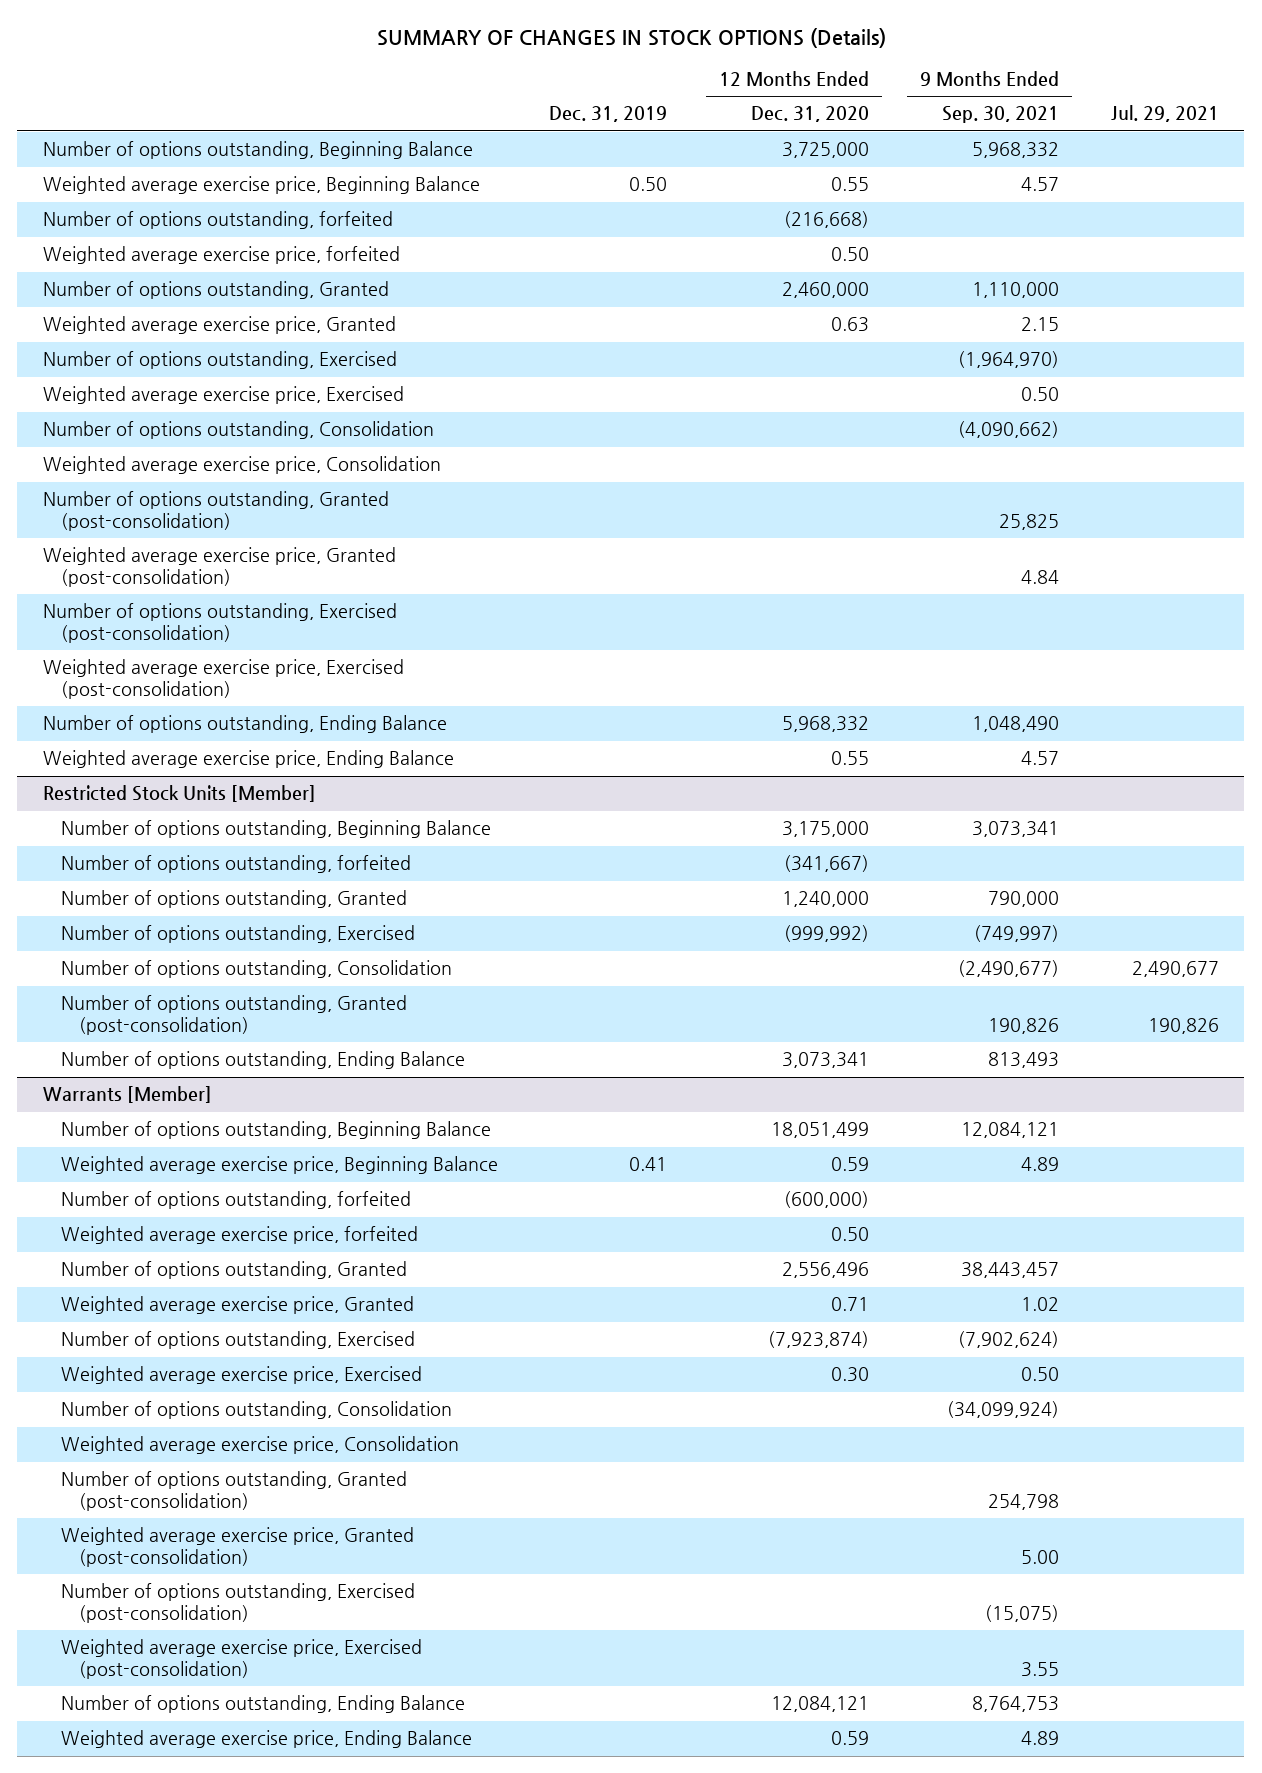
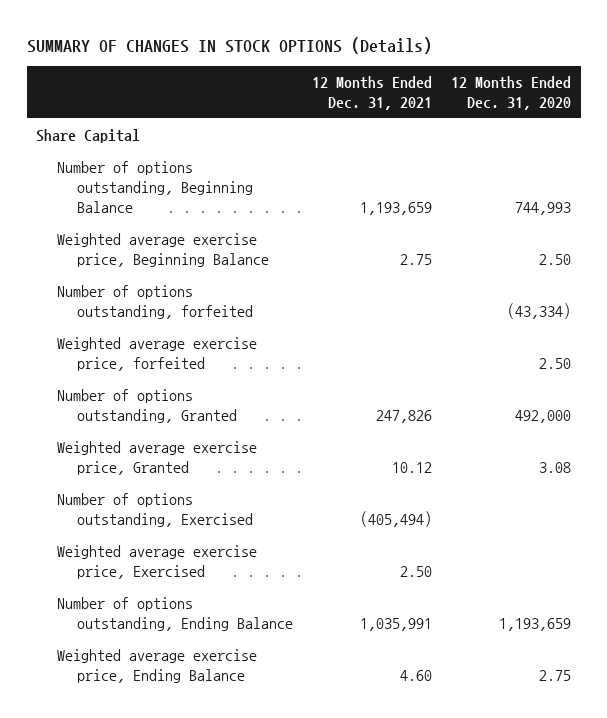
- | Dec. 31, 2019 | 12 Months Ended Dec. 31, 2020 | 9 Months Ended Sep. 30, 2021 | Jul. 29, 2021
+ | 12 Months Ended Dec. 31, 2021 | 12 Months Ended Dec. 31, 2020
- Number of options outstanding, Beginning Balance | | 3,725,000 | 5,968,332 |
- Weighted average exercise price, Beginning Balance | 0.50 | 0.55 | 4.57 |
- Number of options outstanding, forfeited | | (216,668) | |
- Weighted average exercise price, forfeited | | 0.50 | |
- Number of options outstanding, Granted | | 2,460,000 | 1,110,000 |
- Weighted average exercise price, Granted | | 0.63 | 2.15 |
+ Share Capital
+ Number of options outstanding, Beginning Balance | 1,193,659 | 744,993
+ Weighted average exercise price, Beginning Balance | 2.75 | 2.50
+ Number of options outstanding, forfeited | | (43,334)
+ Weighted average exercise price, forfeited | | 2.50
+ Number of options outstanding, Granted | 247,826 | 492,000
+ Weighted average exercise price, Granted | 10.12 | 3.08
- Number of options outstanding, Consolidation | | | (4,090,662) |
- Weighted average exercise price, Consolidation
- Number of options outstanding, Granted (post-consolidation) | | | 25,825 |
- Weighted average exercise price, Granted (post-consolidation) | | | 4.84 |
- Number of options outstanding, Exercised (post-consolidation)
- Weighted average exercise price, Exercised (post-consolidation)
- Number of options outstanding, Ending Balance | | 5,968,332 | 1,048,490 |
- Weighted average exercise price, Ending Balance | | 0.55 | 4.57 |
- Restricted Stock Units [Member]
- Number of options outstanding, Beginning Balance | | 3,175,000 | 3,073,341 |
- Number of options outstanding, forfeited | | (341,667) | |
- Number of options outstanding, Granted | | 1,240,000 | 790,000 |
- Number of options outstanding, Exercised | | (999,992) | (749,997) |
- Number of options outstanding, Consolidation | | | (2,490,677) | 2,490,677
- Number of options outstanding, Granted (post-consolidation) | | | 190,826 | 190,826
- Number of options outstanding, Ending Balance | | 3,073,341 | 813,493 |
- Warrants [Member]
- Number of options outstanding, Beginning Balance | | 18,051,499 | 12,084,121 |
- Weighted average exercise price, Beginning Balance | 0.41 | 0.59 | 4.89 |
- Number of options outstanding, forfeited | | (600,000) | |
- Weighted average exercise price, forfeited | | 0.50 | |
- Number of options outstanding, Granted | | 2,556,496 | 38,443,457 |
- Weighted average exercise price, Granted | | 0.71 | 1.02 |
- Number of options outstanding, Exercised | | (7,923,874) | (7,902,624) |
- Weighted average exercise price, Exercised | | 0.30 | 0.50 |
- Number of options outstanding, Consolidation | | | (34,099,924) |
- Weighted average exercise price, Consolidation
- Number of options outstanding, Granted (post-consolidation) | | | 254,798 |
- Weighted average exercise price, Granted (post-consolidation) | | | 5.00 |
- Number of options outstanding, Exercised (post-consolidation) | | | (15,075) |
- Weighted average exercise price, Exercised (post-consolidation) | | | 3.55 |
- Number of options outstanding, Ending Balance | | 12,084,121 | 8,764,753 |
- Weighted average exercise price, Ending Balance | | 0.59 | 4.89 |
+ Number of options outstanding, Ending Balance | 1,035,991 | 1,193,659
+ Weighted average exercise price, Ending Balance | 4.60 | 2.75

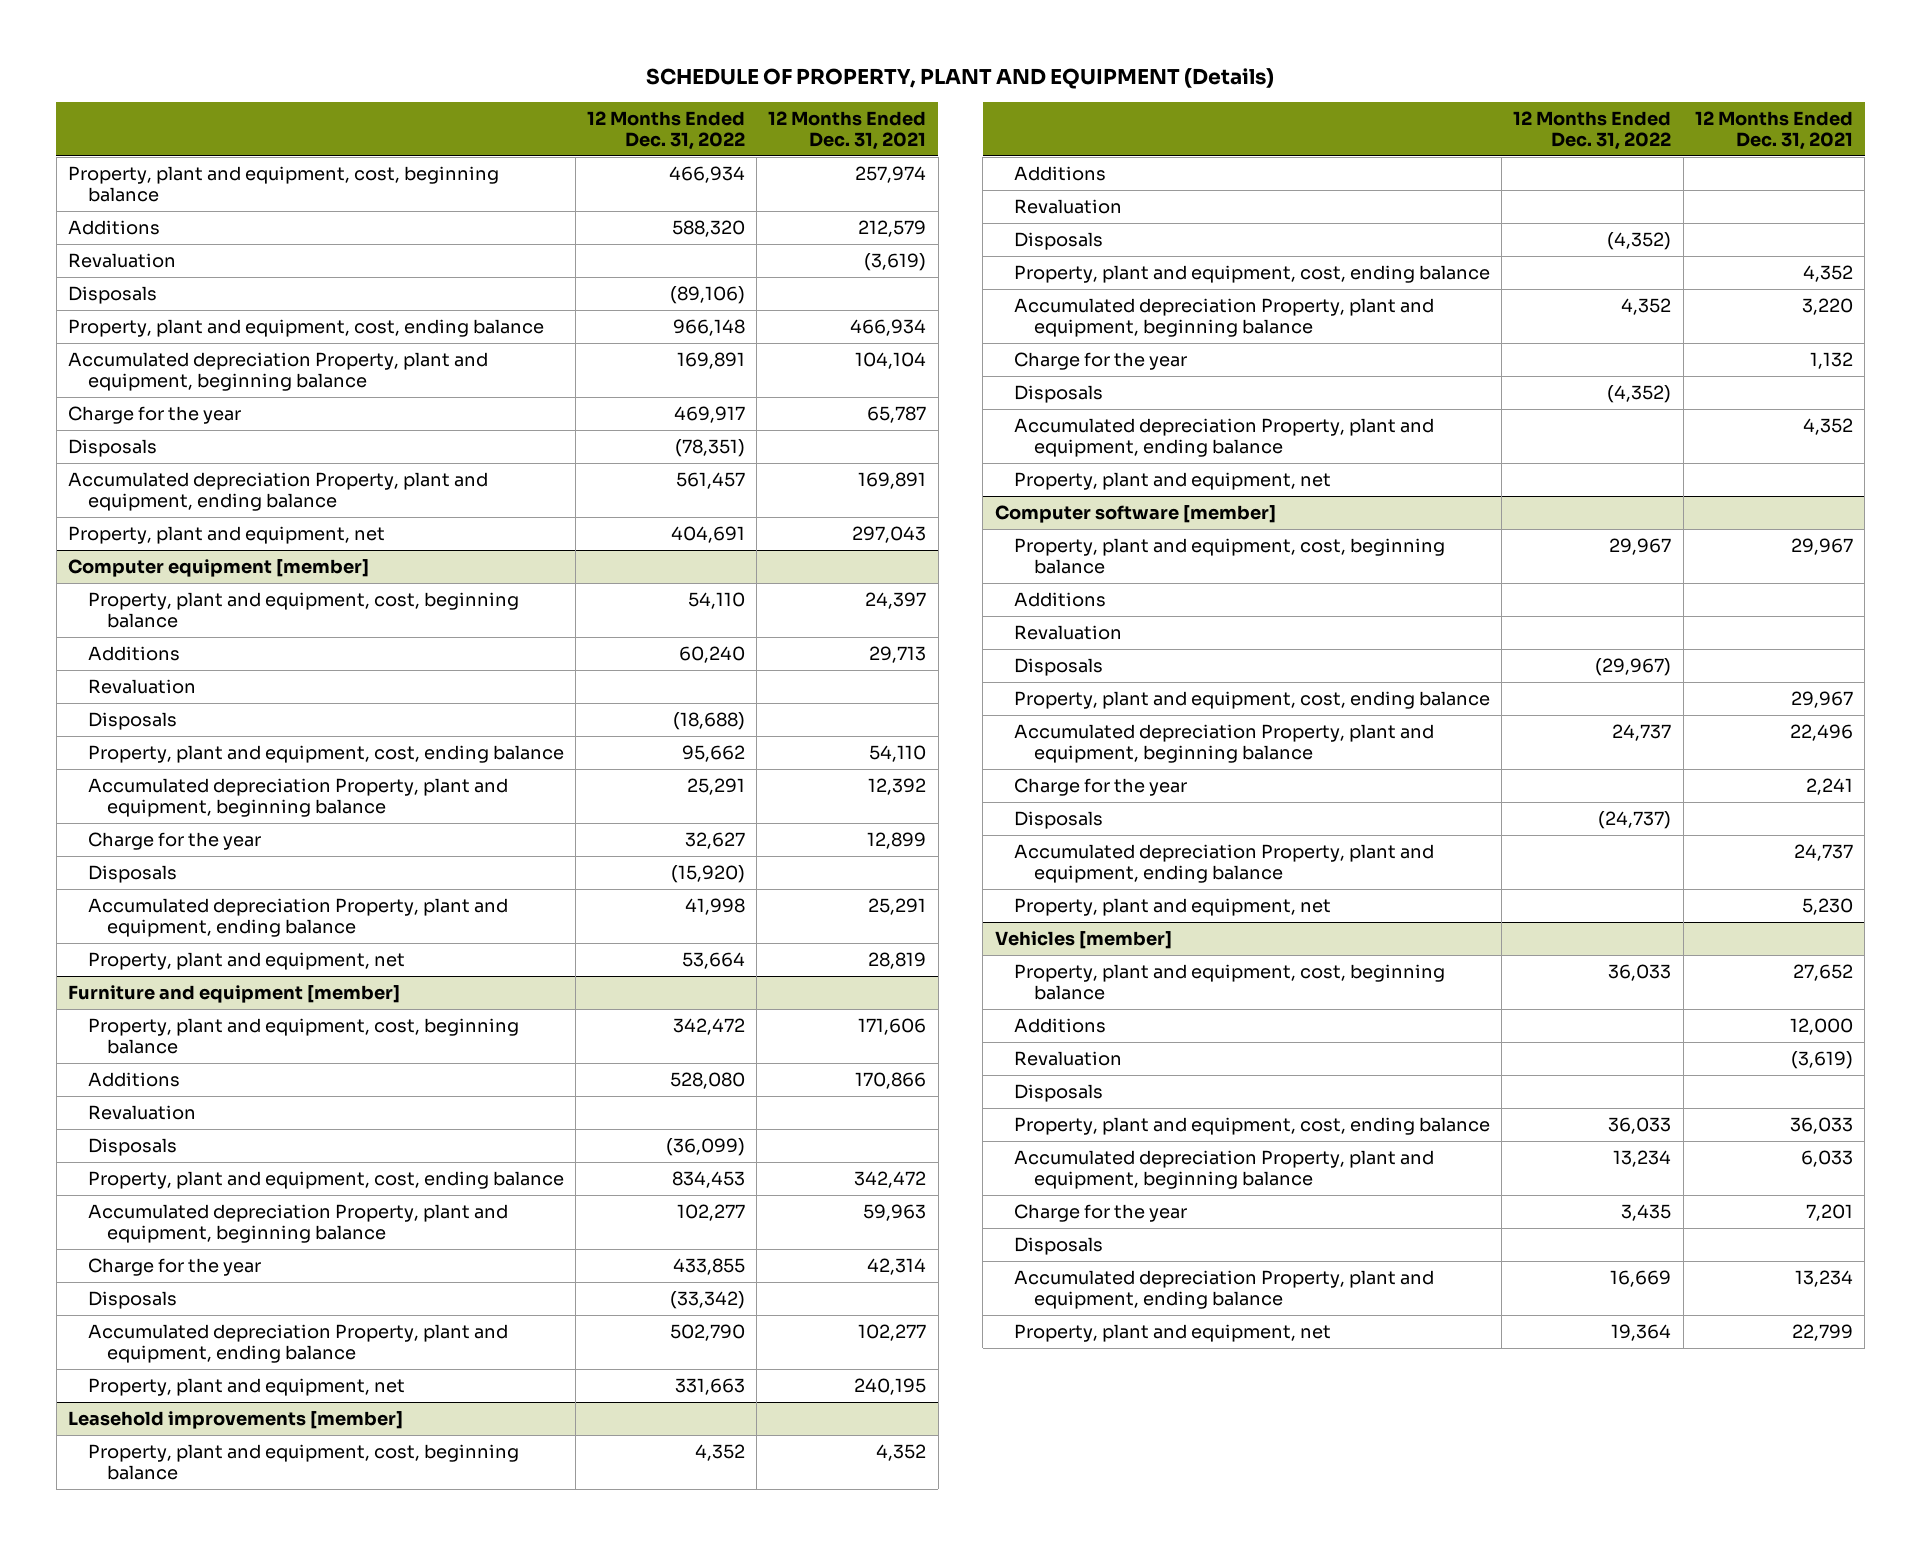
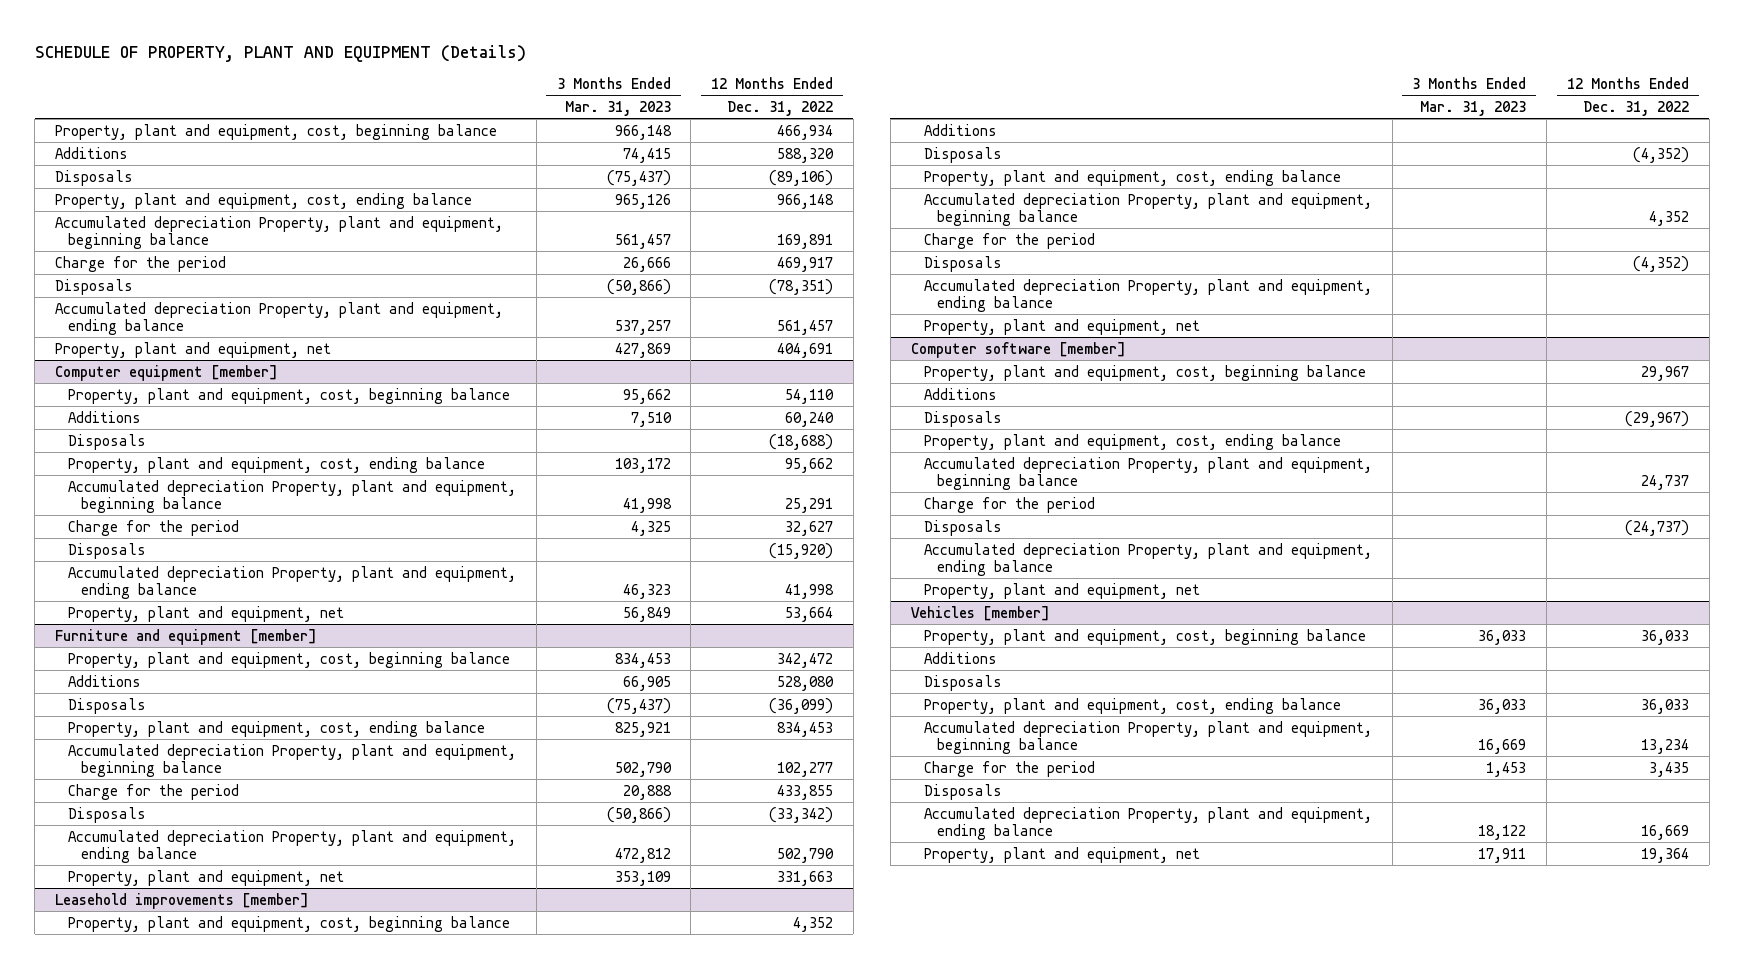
- | 12 Months Ended Dec. 31, 2022 | 12 Months Ended Dec. 31, 2021
+ | 3 Months Ended Mar. 31, 2023 | 12 Months Ended Dec. 31, 2022
- Revaluation | | (3,619)
- Charge for the year | 469,917 | 65,787
+ Charge for the period | 26,666 | 469,917
@ Computer equipment [member]
- Revaluation
- Charge for the year | 32,627 | 12,899
+ Charge for the period | 4,325 | 32,627
@ Furniture and equipment [member]
- Revaluation
- Charge for the year | 433,855 | 42,314
+ Charge for the period | 20,888 | 433,855
@ Leasehold improvements [member]
- Revaluation
- Charge for the year | | 1,132
+ Charge for the period
@ Computer software [member]
- Revaluation
- Charge for the year | | 2,241
+ Charge for the period
@ Vehicles [member]
- Revaluation | | (3,619)
- Charge for the year | 3,435 | 7,201
+ Charge for the period | 1,453 | 3,435

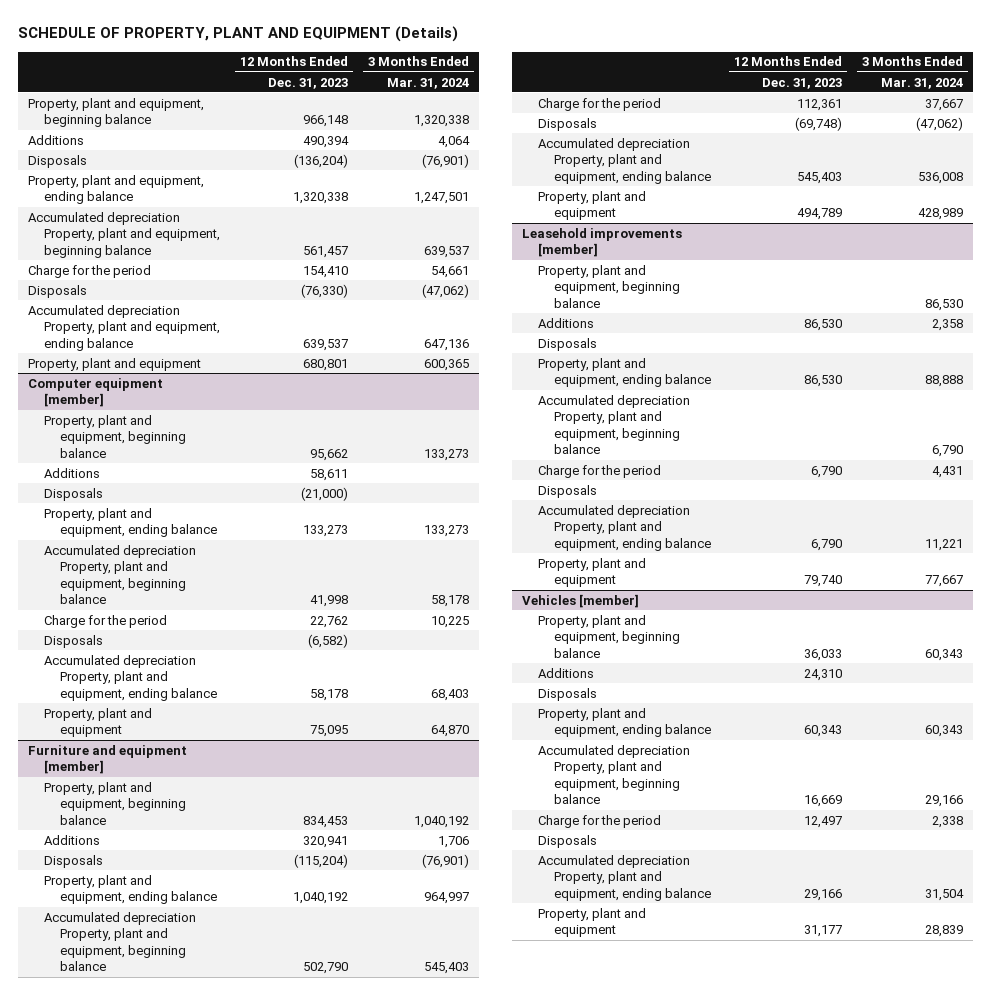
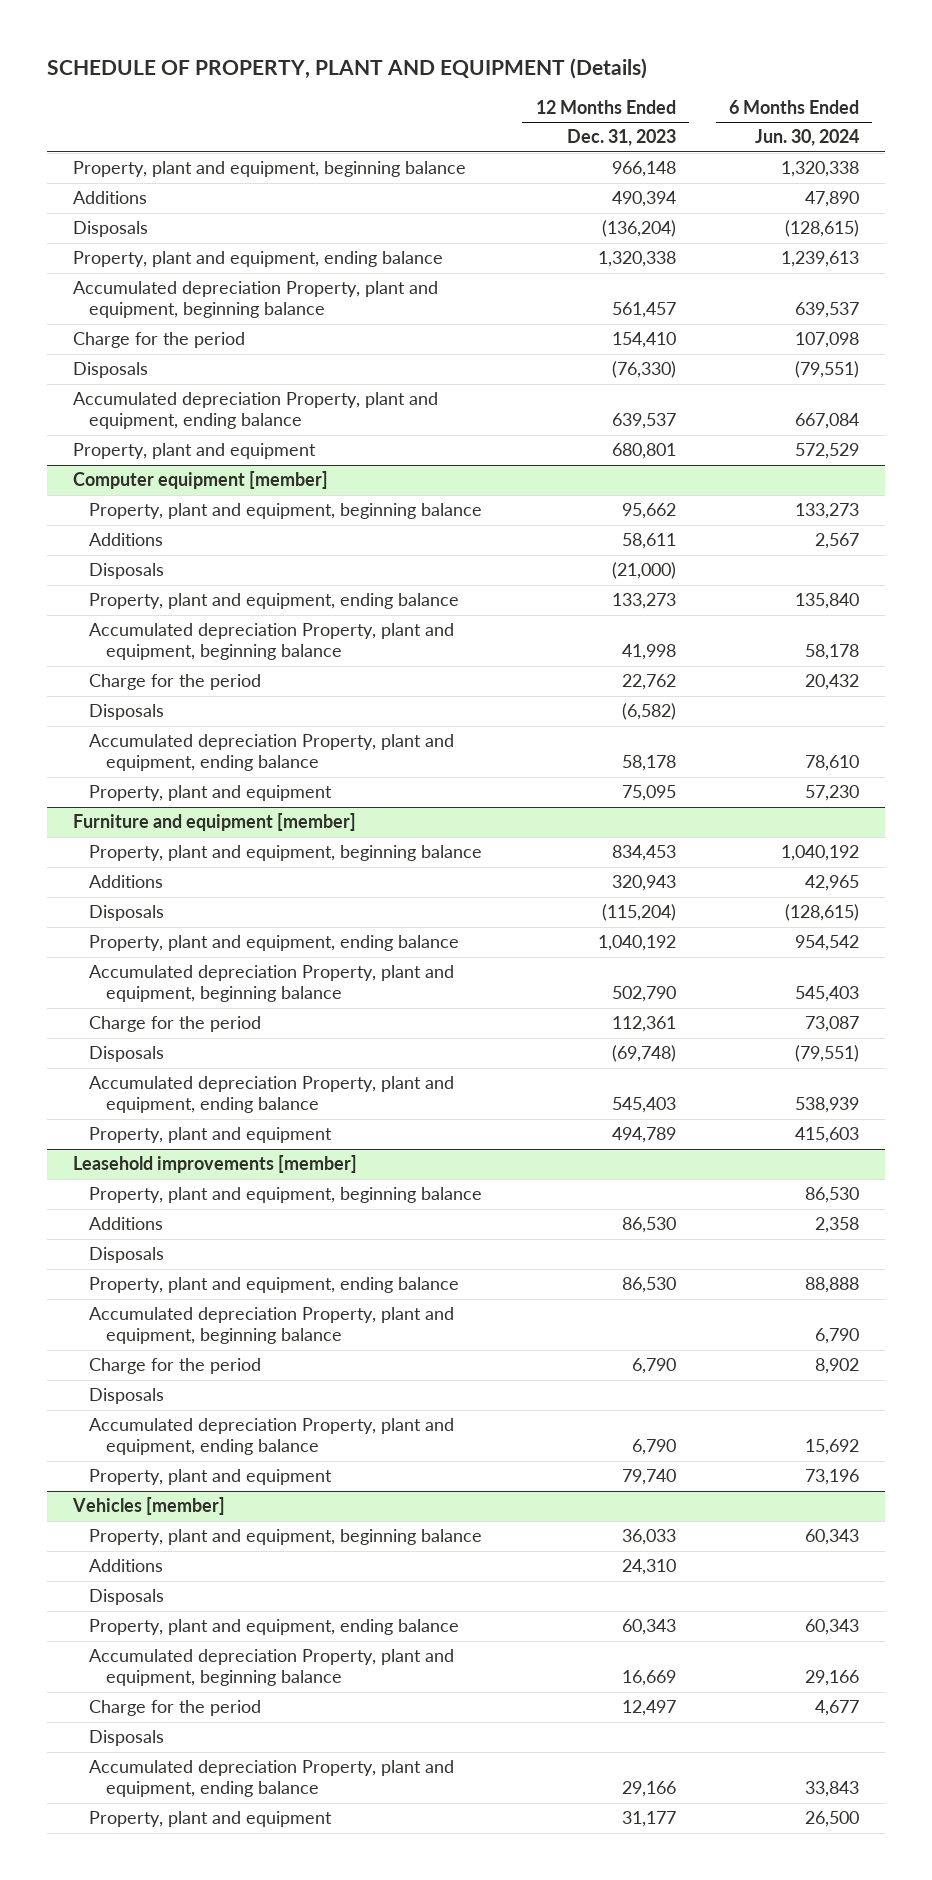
- | 12 Months Ended Dec. 31, 2023 | 3 Months Ended Mar. 31, 2024
+ | 12 Months Ended Dec. 31, 2023 | 6 Months Ended Jun. 30, 2024
@ Furniture and equipment [member]
- Additions | 320,941 | 1,706
+ Additions | 320,943 | 42,965

